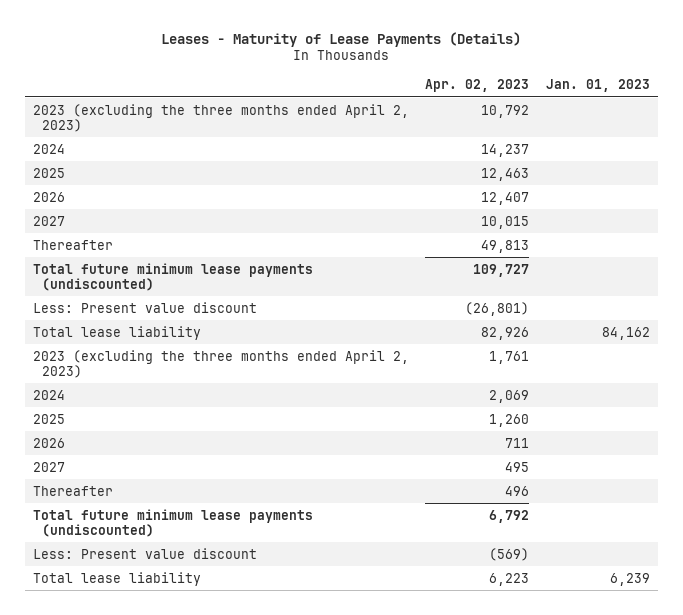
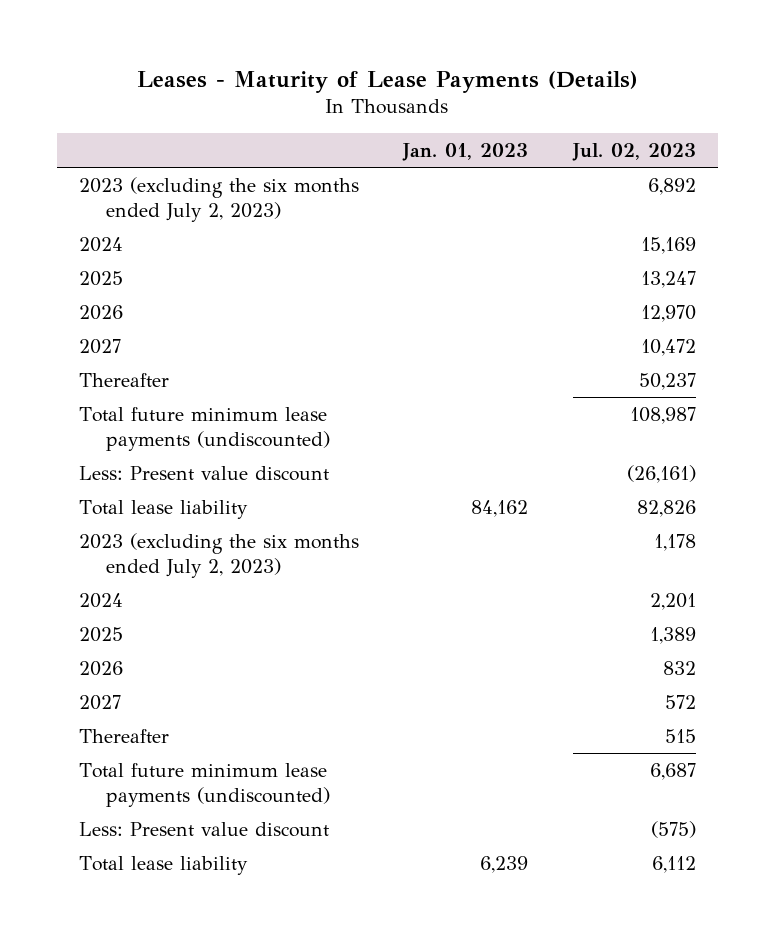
- | Apr. 02, 2023 | Jan. 01, 2023
+ | Jan. 01, 2023 | Jul. 02, 2023
- 2023 (excluding the three months ended April 2, 2023) | 10,792 |
+ 2023 (excluding the six months ended July 2, 2023) | | 6,892
- 2023 (excluding the three months ended April 2, 2023) | 1,761 |
+ 2023 (excluding the six months ended July 2, 2023) | | 1,178

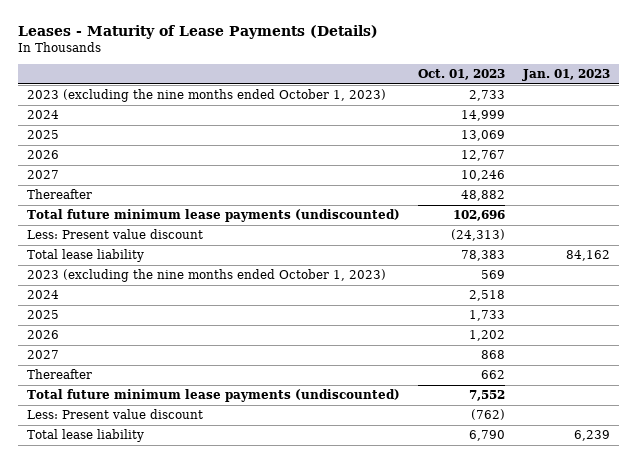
- | Jan. 01, 2023 | Jul. 02, 2023
+ | Oct. 01, 2023 | Jan. 01, 2023
- 2023 (excluding the six months ended July 2, 2023) | | 6,892
+ 2023 (excluding the nine months ended October 1, 2023) | 2,733 |
- 2023 (excluding the six months ended July 2, 2023) | | 1,178
+ 2023 (excluding the nine months ended October 1, 2023) | 569 |

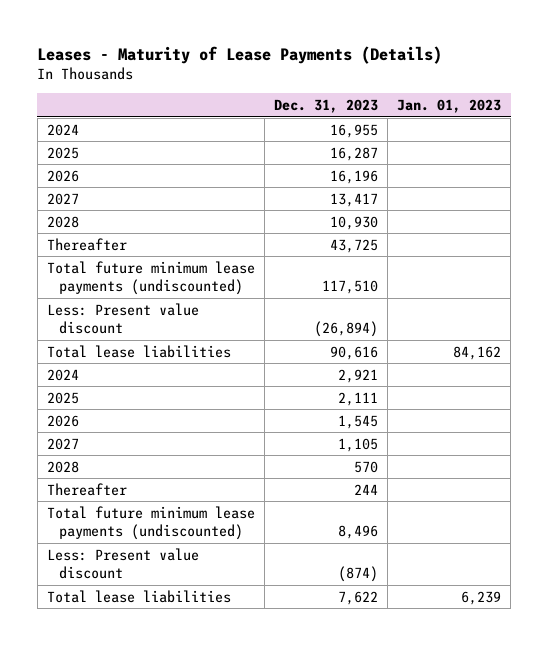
- | Oct. 01, 2023 | Jan. 01, 2023
+ | Dec. 31, 2023 | Jan. 01, 2023
- 2023 (excluding the nine months ended October 1, 2023) | 2,733 |
+ 2028 | 10,930 |
- Total lease liability | 78,383 | 84,162
- 2023 (excluding the nine months ended October 1, 2023) | 569 |
+ Total lease liabilities | 90,616 | 84,162
+ 2028 | 570 |
- Total lease liability | 6,790 | 6,239
+ Total lease liabilities | 7,622 | 6,239

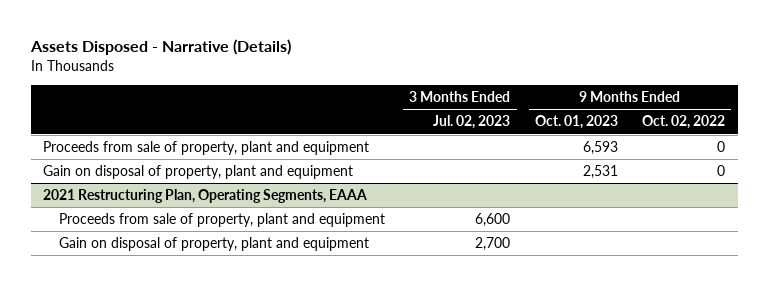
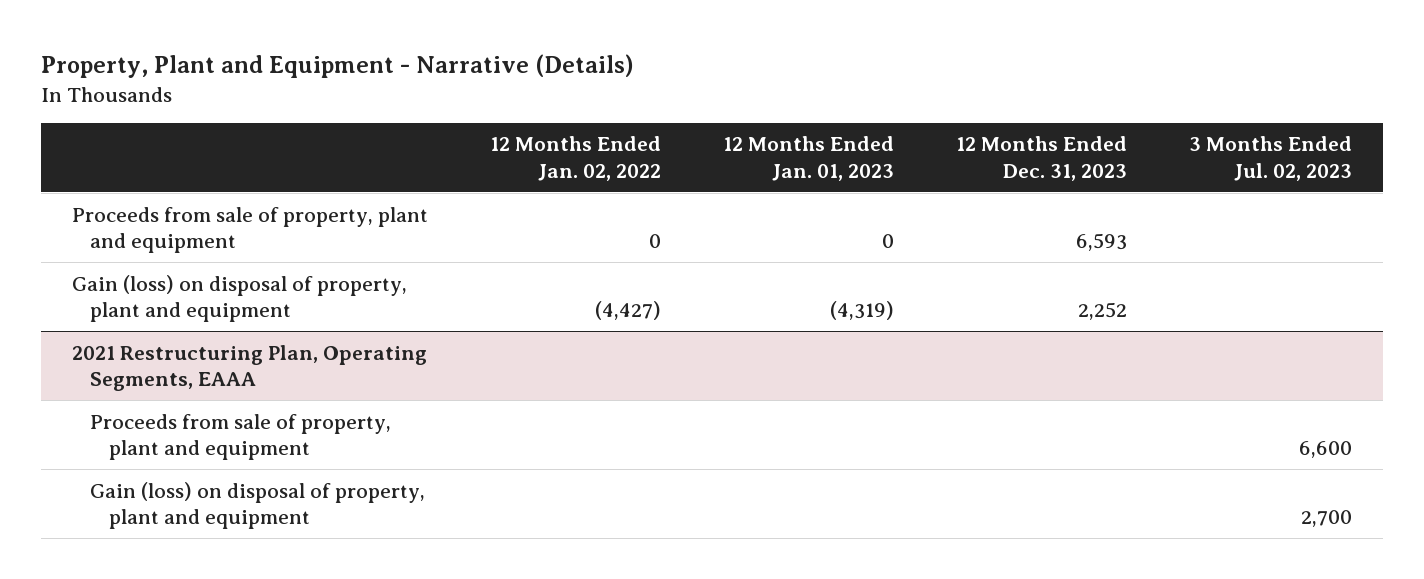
- Assets Disposed - Narrative (Details)
+ Property, Plant and Equipment - Narrative (Details)
- | 3 Months Ended Jul. 02, 2023 | 9 Months Ended Oct. 01, 2023 | 9 Months Ended Oct. 02, 2022
+ | 12 Months Ended Jan. 02, 2022 | 12 Months Ended Jan. 01, 2023 | 12 Months Ended Dec. 31, 2023 | 3 Months Ended Jul. 02, 2023
- Gain on disposal of property, plant and equipment | | 2,531 | 0
+ Gain (loss) on disposal of property, plant and equipment | (4,427) | (4,319) | 2,252 |
@ 2021 Restructuring Plan, Operating Segments, EAAA
- Gain on disposal of property, plant and equipment | 2,700 | |
+ Gain (loss) on disposal of property, plant and equipment | | | | 2,700

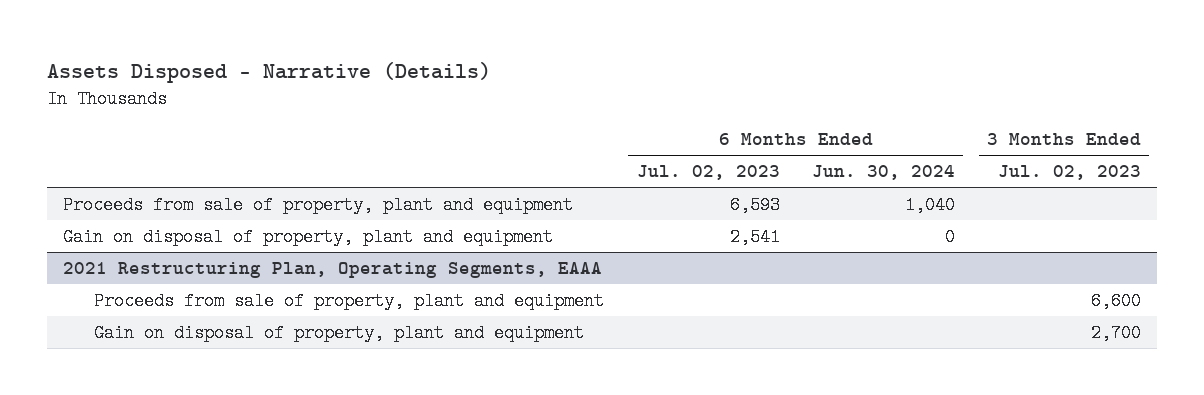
- Property, Plant and Equipment - Narrative (Details)
+ Assets Disposed - Narrative (Details)
- | 12 Months Ended Jan. 02, 2022 | 12 Months Ended Jan. 01, 2023 | 12 Months Ended Dec. 31, 2023 | 3 Months Ended Jul. 02, 2023
+ | 6 Months Ended Jul. 02, 2023 | 6 Months Ended Jun. 30, 2024 | 3 Months Ended Jul. 02, 2023
- Gain (loss) on disposal of property, plant and equipment | (4,427) | (4,319) | 2,252 |
+ Gain on disposal of property, plant and equipment | 2,541 | 0 |
@ 2021 Restructuring Plan, Operating Segments, EAAA
- Gain (loss) on disposal of property, plant and equipment | | | | 2,700
+ Gain on disposal of property, plant and equipment | | | 2,700

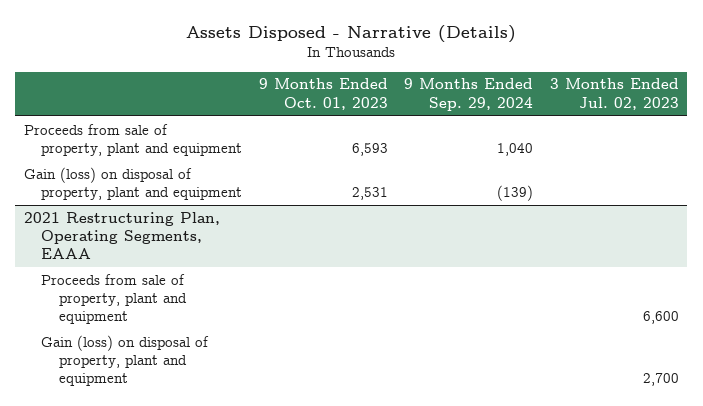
- | 6 Months Ended Jul. 02, 2023 | 6 Months Ended Jun. 30, 2024 | 3 Months Ended Jul. 02, 2023
+ | 9 Months Ended Oct. 01, 2023 | 9 Months Ended Sep. 29, 2024 | 3 Months Ended Jul. 02, 2023
- Gain on disposal of property, plant and equipment | 2,541 | 0 |
+ Gain (loss) on disposal of property, plant and equipment | 2,531 | (139) |
@ 2021 Restructuring Plan, Operating Segments, EAAA
- Gain on disposal of property, plant and equipment | | | 2,700
+ Gain (loss) on disposal of property, plant and equipment | | | 2,700

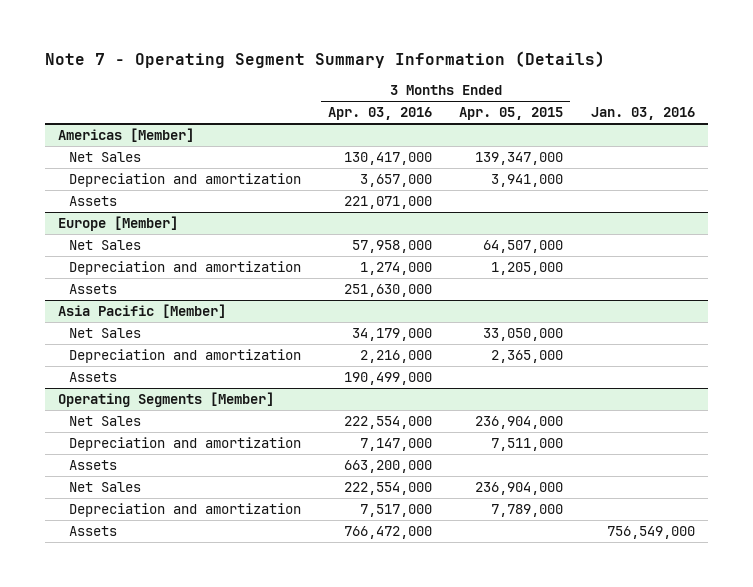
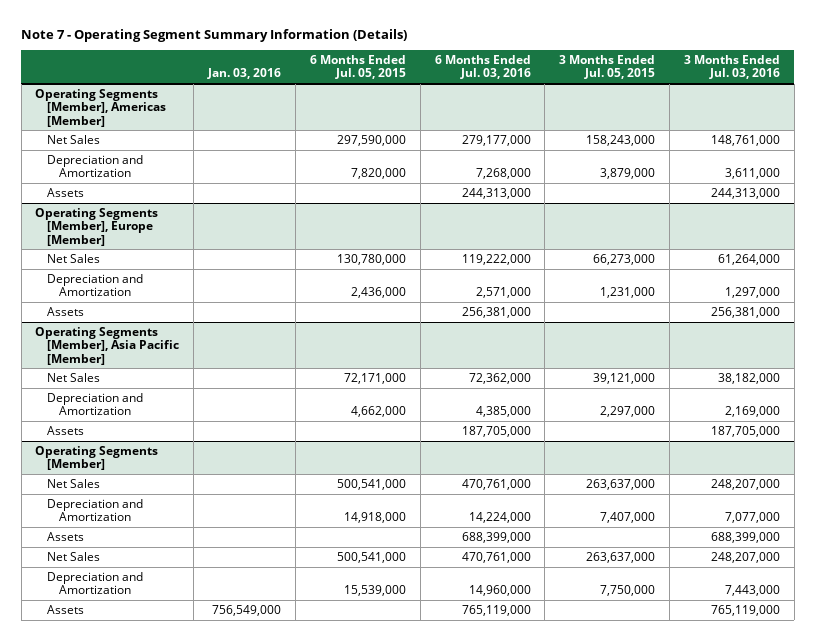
- | 3 Months Ended Apr. 03, 2016 | 3 Months Ended Apr. 05, 2015 | Jan. 03, 2016
+ | Jan. 03, 2016 | 6 Months Ended Jul. 05, 2015 | 6 Months Ended Jul. 03, 2016 | 3 Months Ended Jul. 05, 2015 | 3 Months Ended Jul. 03, 2016
- Americas [Member]
+ Operating Segments [Member], Americas [Member]
- Depreciation and amortization | 3,657,000 | 3,941,000 |
+ Depreciation and Amortization | | 7,820,000 | 7,268,000 | 3,879,000 | 3,611,000
- Europe [Member]
+ Operating Segments [Member], Europe [Member]
- Depreciation and amortization | 1,274,000 | 1,205,000 |
+ Depreciation and Amortization | | 2,436,000 | 2,571,000 | 1,231,000 | 1,297,000
- Asia Pacific [Member]
+ Operating Segments [Member], Asia Pacific [Member]
- Depreciation and amortization | 2,216,000 | 2,365,000 |
+ Depreciation and Amortization | | 4,662,000 | 4,385,000 | 2,297,000 | 2,169,000
@ Operating Segments [Member]
- Depreciation and amortization | 7,147,000 | 7,511,000 |
+ Depreciation and Amortization | | 14,918,000 | 14,224,000 | 7,407,000 | 7,077,000
- Depreciation and amortization | 7,517,000 | 7,789,000 |
+ Depreciation and Amortization | | 15,539,000 | 14,960,000 | 7,750,000 | 7,443,000

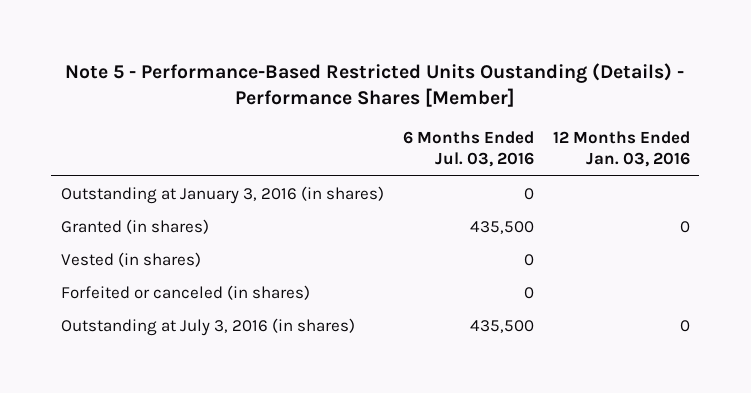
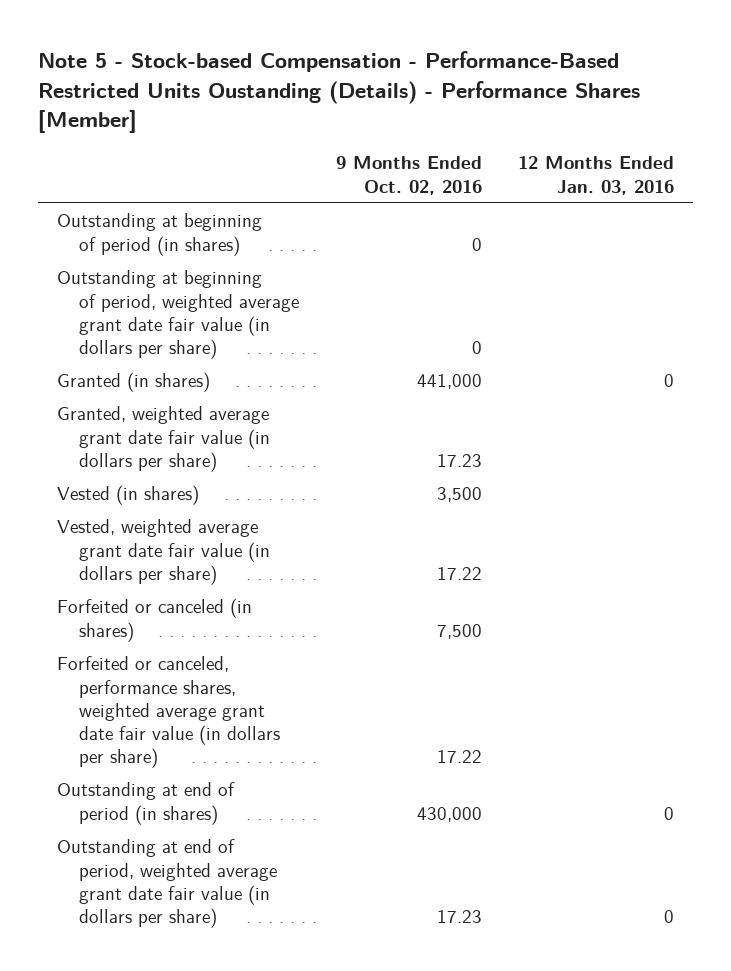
- Note 5 - Performance-Based Restricted Units Oustanding (Details) - Performance Shares [Member]
+ Note 5 - Stock-based Compensation - Performance-Based Restricted Units Oustanding (Details) - Performance Shares [Member]
- | 6 Months Ended Jul. 03, 2016 | 12 Months Ended Jan. 03, 2016
+ | 9 Months Ended Oct. 02, 2016 | 12 Months Ended Jan. 03, 2016
- Outstanding at January 3, 2016 (in shares) | 0 |
+ Outstanding at beginning of period (in shares) | 0 |
+ Outstanding at beginning of period, weighted average grant date fair value (in dollars per share) | 0 |
+ Granted, weighted average grant date fair value (in dollars per share) | 17.23 |
+ Vested, weighted average grant date fair value (in dollars per share) | 17.22 |
- Outstanding at July 3, 2016 (in shares) | 435,500 | 0
+ Forfeited or canceled, performance shares, weighted average grant date fair value (in dollars per share) | 17.22 |
+ Outstanding at end of period (in shares) | 430,000 | 0
+ Outstanding at end of period, weighted average grant date fair value (in dollars per share) | 17.23 | 0

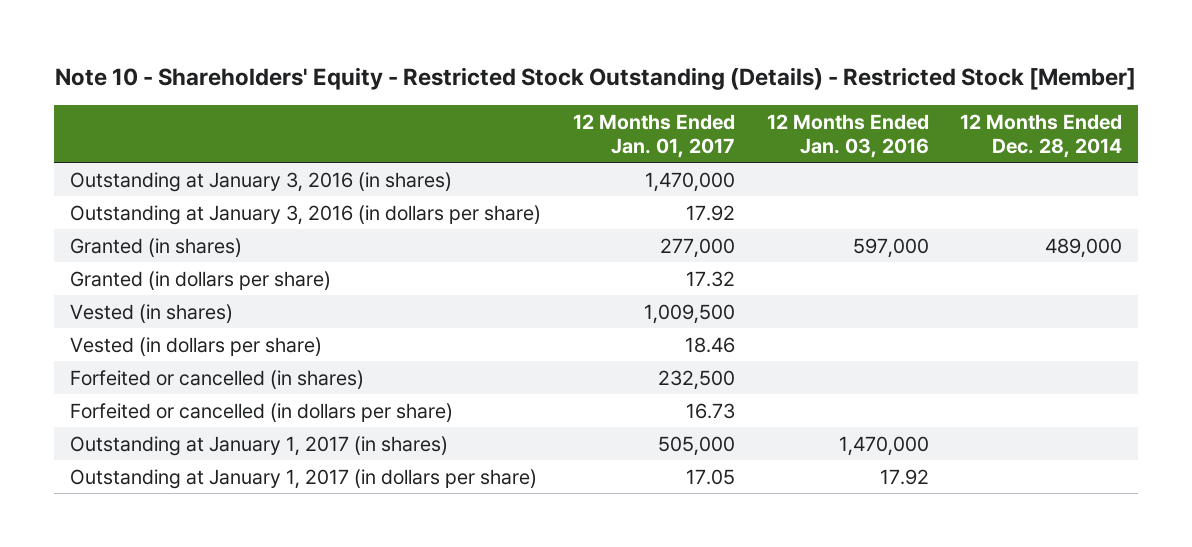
- Note 5 - Stock-based Compensation - Performance-Based Restricted Units Oustanding (Details) - Performance Shares [Member]
+ Note 10 - Shareholders' Equity - Restricted Stock Outstanding (Details) - Restricted Stock [Member]
- | 9 Months Ended Oct. 02, 2016 | 12 Months Ended Jan. 03, 2016
+ | 12 Months Ended Jan. 01, 2017 | 12 Months Ended Jan. 03, 2016 | 12 Months Ended Dec. 28, 2014
- Outstanding at beginning of period (in shares) | 0 |
- Outstanding at beginning of period, weighted average grant date fair value (in dollars per share) | 0 |
- Granted (in shares) | 441,000 | 0
- Granted, weighted average grant date fair value (in dollars per share) | 17.23 |
+ Outstanding at January 3, 2016 (in shares) | 1,470,000 | |
+ Outstanding at January 3, 2016 (in dollars per share) | 17.92 | |
+ Granted (in shares) | 277,000 | 597,000 | 489,000
+ Granted (in dollars per share) | 17.32 | |
- Vested, weighted average grant date fair value (in dollars per share) | 17.22 |
- Forfeited or canceled (in shares) | 7,500 |
- Forfeited or canceled, performance shares, weighted average grant date fair value (in dollars per share) | 17.22 |
- Outstanding at end of period (in shares) | 430,000 | 0
- Outstanding at end of period, weighted average grant date fair value (in dollars per share) | 17.23 | 0
+ Vested (in dollars per share) | 18.46 | |
+ Forfeited or cancelled (in shares) | 232,500 | |
+ Forfeited or cancelled (in dollars per share) | 16.73 | |
+ Outstanding at January 1, 2017 (in shares) | 505,000 | 1,470,000 |
+ Outstanding at January 1, 2017 (in dollars per share) | 17.05 | 17.92 |

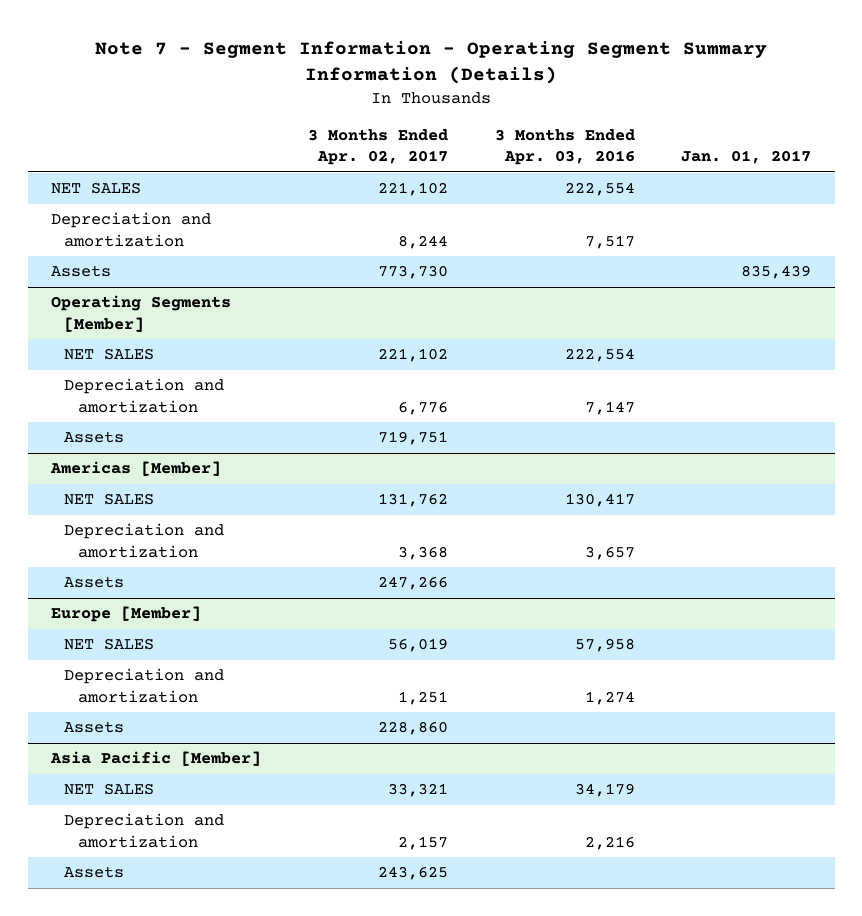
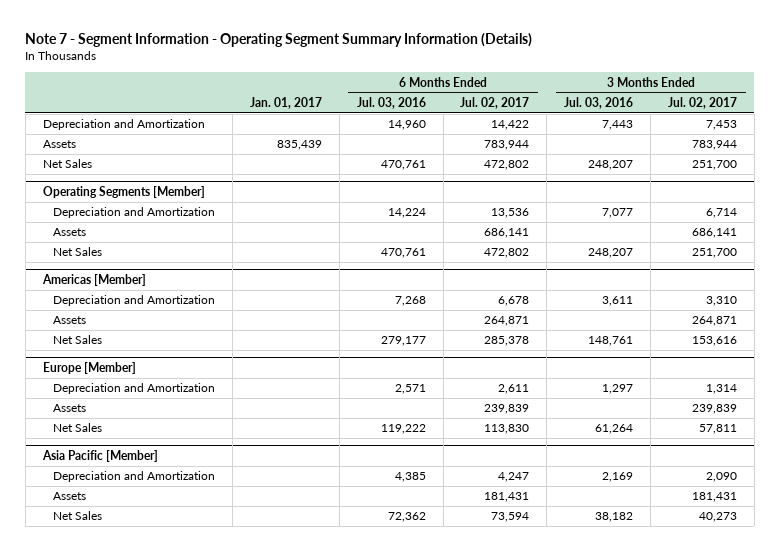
- | 3 Months Ended Apr. 02, 2017 | 3 Months Ended Apr. 03, 2016 | Jan. 01, 2017
+ | Jan. 01, 2017 | 6 Months Ended Jul. 03, 2016 | 6 Months Ended Jul. 02, 2017 | 3 Months Ended Jul. 03, 2016 | 3 Months Ended Jul. 02, 2017
- NET SALES | 221,102 | 222,554 |
- Depreciation and amortization | 8,244 | 7,517 |
+ Depreciation and Amortization | | 14,960 | 14,422 | 7,443 | 7,453
+ Net Sales | | 470,761 | 472,802 | 248,207 | 251,700
@ Operating Segments [Member]
- NET SALES | 221,102 | 222,554 |
- Depreciation and amortization | 6,776 | 7,147 |
+ Depreciation and Amortization | | 14,224 | 13,536 | 7,077 | 6,714
+ Net Sales | | 470,761 | 472,802 | 248,207 | 251,700
@ Americas [Member]
- NET SALES | 131,762 | 130,417 |
- Depreciation and amortization | 3,368 | 3,657 |
+ Depreciation and Amortization | | 7,268 | 6,678 | 3,611 | 3,310
+ Net Sales | | 279,177 | 285,378 | 148,761 | 153,616
@ Europe [Member]
- NET SALES | 56,019 | 57,958 |
- Depreciation and amortization | 1,251 | 1,274 |
+ Depreciation and Amortization | | 2,571 | 2,611 | 1,297 | 1,314
+ Net Sales | | 119,222 | 113,830 | 61,264 | 57,811
@ Asia Pacific [Member]
- NET SALES | 33,321 | 34,179 |
- Depreciation and amortization | 2,157 | 2,216 |
+ Depreciation and Amortization | | 4,385 | 4,247 | 2,169 | 2,090
+ Net Sales | | 72,362 | 73,594 | 38,182 | 40,273

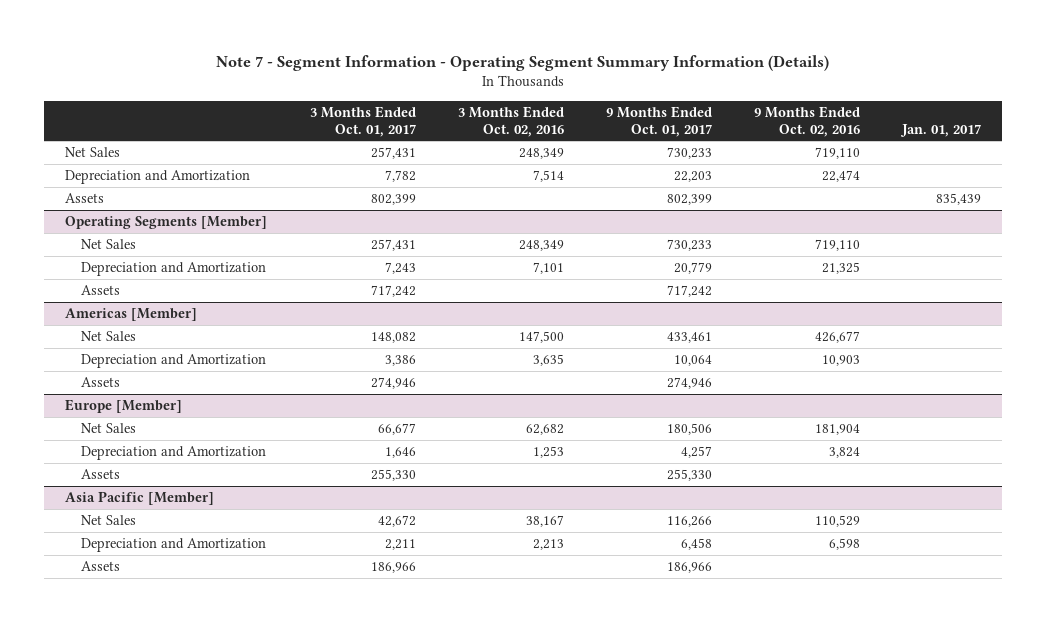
- | Jan. 01, 2017 | 6 Months Ended Jul. 03, 2016 | 6 Months Ended Jul. 02, 2017 | 3 Months Ended Jul. 03, 2016 | 3 Months Ended Jul. 02, 2017
+ | 3 Months Ended Oct. 01, 2017 | 3 Months Ended Oct. 02, 2016 | 9 Months Ended Oct. 01, 2017 | 9 Months Ended Oct. 02, 2016 | Jan. 01, 2017
moved up: Net Sales | 257,431 | 248,349 | 730,233 | 719,110 |
@ Operating Segments [Member]
moved up: Net Sales | 257,431 | 248,349 | 730,233 | 719,110 |
@ Americas [Member]
moved up: Net Sales | 148,082 | 147,500 | 433,461 | 426,677 |
@ Europe [Member]
moved up: Net Sales | 66,677 | 62,682 | 180,506 | 181,904 |
@ Asia Pacific [Member]
moved up: Net Sales | 42,672 | 38,167 | 116,266 | 110,529 |

